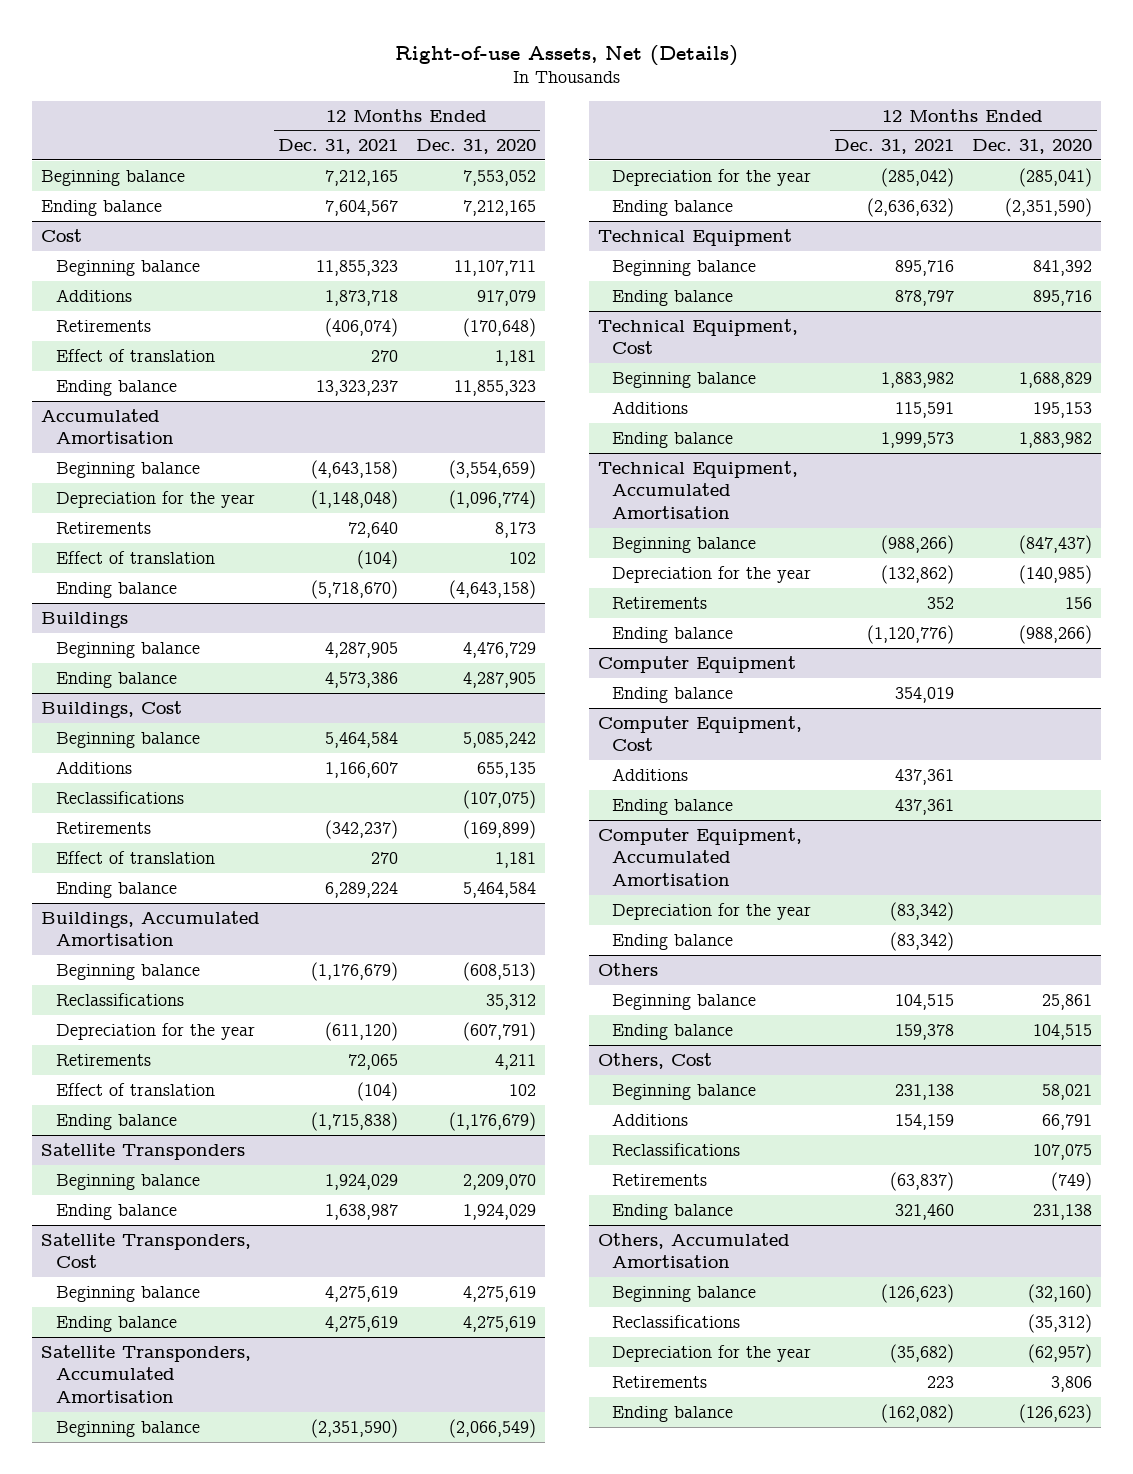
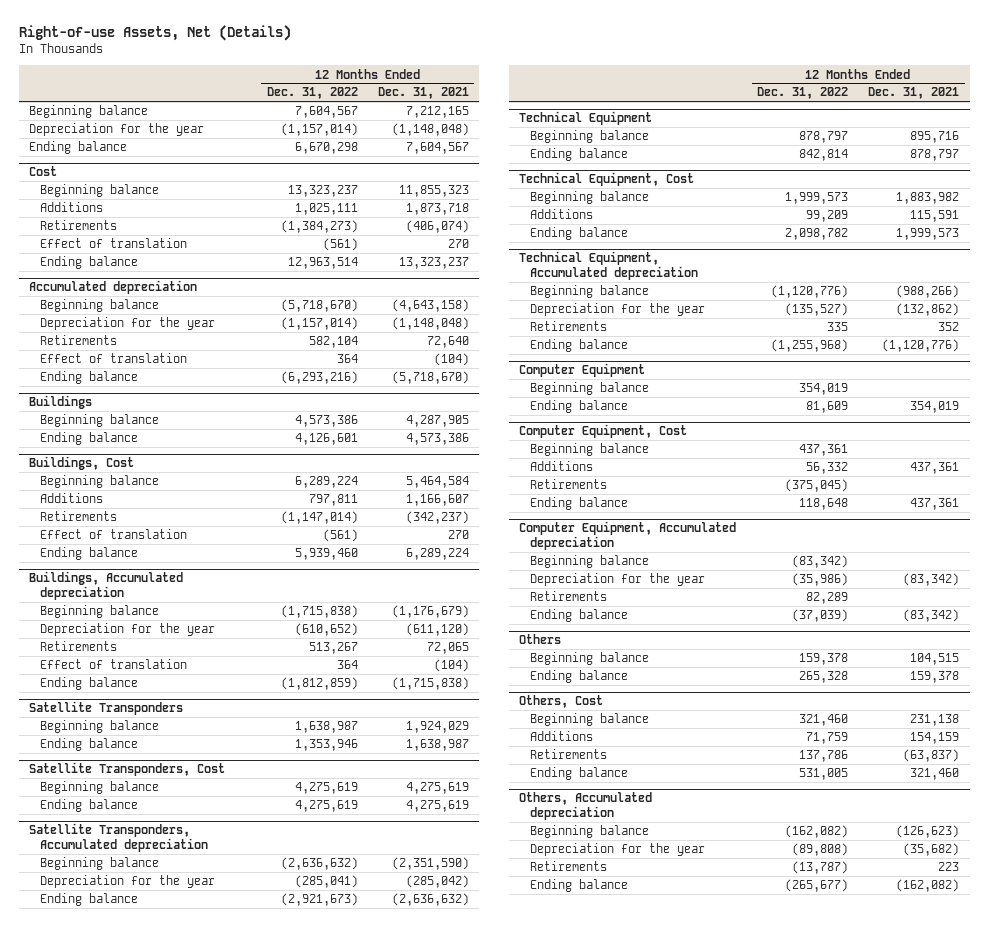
- | 12 Months Ended Dec. 31, 2021 | 12 Months Ended Dec. 31, 2020
+ | 12 Months Ended Dec. 31, 2022 | 12 Months Ended Dec. 31, 2021
+ Depreciation for the year | (1,157,014) | (1,148,048)
- Accumulated Amortisation
+ Accumulated depreciation
@ Buildings, Cost
- Reclassifications | | (107,075)
- Buildings, Accumulated Amortisation
+ Buildings, Accumulated depreciation
- Reclassifications | | 35,312
- Satellite Transponders, Accumulated Amortisation
+ Satellite Transponders, Accumulated depreciation
- Technical Equipment, Accumulated Amortisation
+ Technical Equipment, Accumulated depreciation
@ Computer Equipment
+ Beginning balance | 354,019 |
@ Computer Equipment, Cost
+ Beginning balance | 437,361 |
+ Retirements | (375,045) |
- Computer Equipment, Accumulated Amortisation
+ Computer Equipment, Accumulated depreciation
+ Beginning balance | (83,342) |
+ Retirements | 82,289 |
@ Others, Cost
- Reclassifications | | 107,075
- Others, Accumulated Amortisation
+ Others, Accumulated depreciation
- Reclassifications | | (35,312)

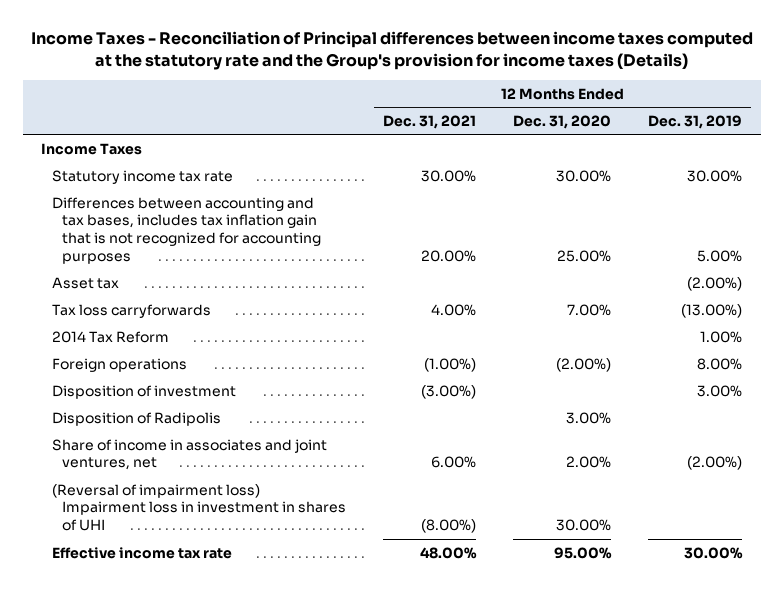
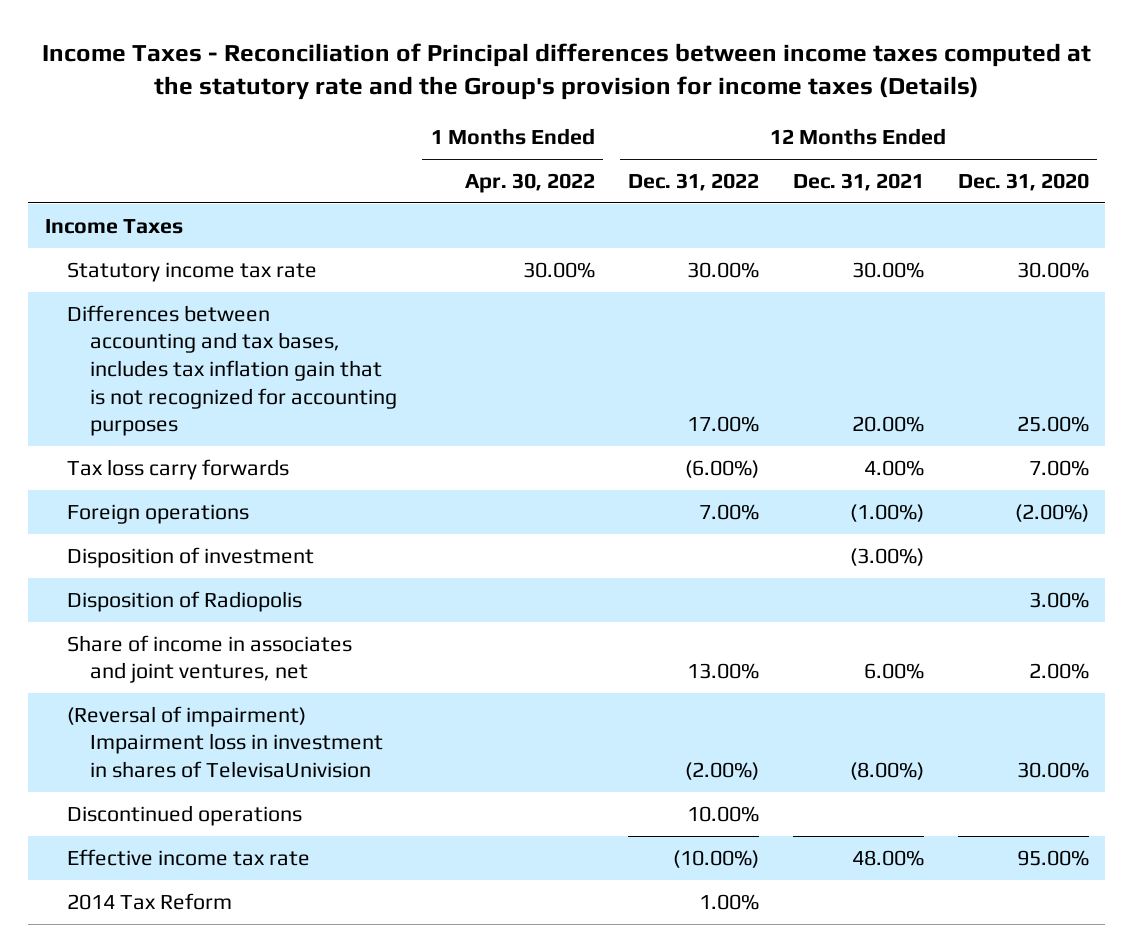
- | 12 Months Ended Dec. 31, 2021 | 12 Months Ended Dec. 31, 2020 | 12 Months Ended Dec. 31, 2019
+ | 1 Months Ended Apr. 30, 2022 | 12 Months Ended Dec. 31, 2022 | 12 Months Ended Dec. 31, 2021 | 12 Months Ended Dec. 31, 2020
- Asset tax | | | (2.00%)
- Tax loss carryforwards | 4.00% | 7.00% | (13.00%)
+ Tax loss carry forwards | | (6.00%) | 4.00% | 7.00%
- Disposition of Radipolis | | 3.00% |
+ Disposition of Radiopolis | | | | 3.00%
- (Reversal of impairment loss) Impairment loss in investment in shares of UHI | (8.00%) | 30.00% |
+ (Reversal of impairment) Impairment loss in investment in shares of TelevisaUnivision | | (2.00%) | (8.00%) | 30.00%
+ Discontinued operations | | 10.00% | |
moved down: 2014 Tax Reform | | 1.00% | |

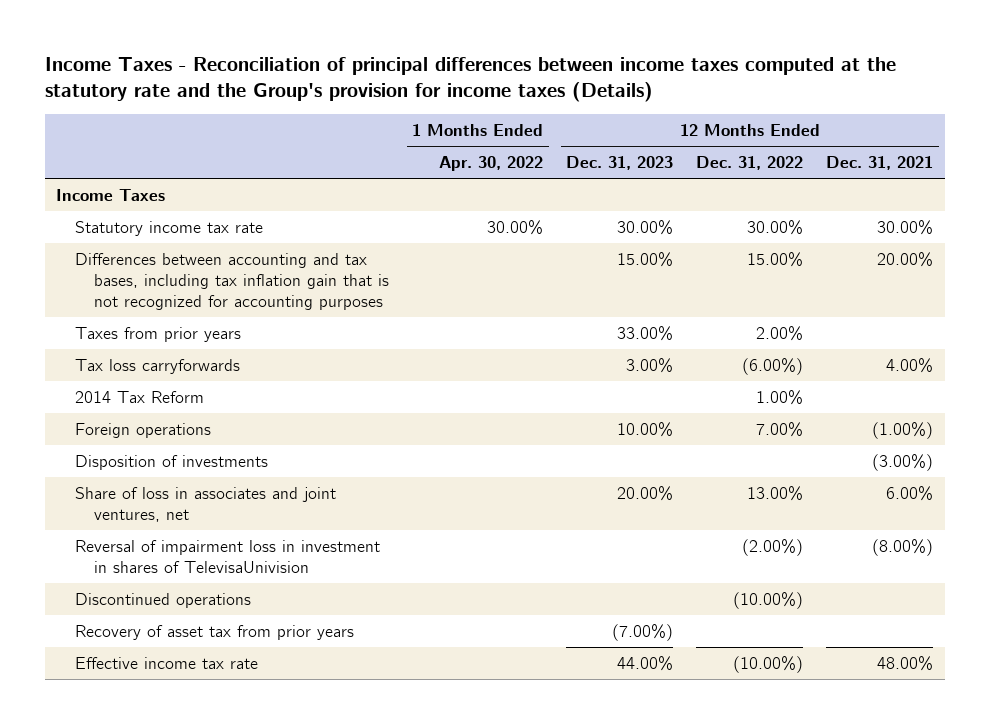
- Income Taxes - Reconciliation of Principal differences between income taxes computed at the statutory rate and the Group's provision for income taxes (Details)
+ Income Taxes - Reconciliation of principal differences between income taxes computed at the statutory rate and the Group's provision for income taxes (Details)
- | 1 Months Ended Apr. 30, 2022 | 12 Months Ended Dec. 31, 2022 | 12 Months Ended Dec. 31, 2021 | 12 Months Ended Dec. 31, 2020
+ | 1 Months Ended Apr. 30, 2022 | 12 Months Ended Dec. 31, 2023 | 12 Months Ended Dec. 31, 2022 | 12 Months Ended Dec. 31, 2021
- Differences between accounting and tax bases, includes tax inflation gain that is not recognized for accounting purposes | | 17.00% | 20.00% | 25.00%
- Tax loss carry forwards | | (6.00%) | 4.00% | 7.00%
+ Differences between accounting and tax bases, including tax inflation gain that is not recognized for accounting purposes | | 15.00% | 15.00% | 20.00%
+ Taxes from prior years | | 33.00% | 2.00% |
+ Tax loss carryforwards | | 3.00% | (6.00%) | 4.00%
moved up: 2014 Tax Reform | | | 1.00% |
- Disposition of investment | | | (3.00%) |
- Disposition of Radiopolis | | | | 3.00%
- Share of income in associates and joint ventures, net | | 13.00% | 6.00% | 2.00%
- (Reversal of impairment) Impairment loss in investment in shares of TelevisaUnivision | | (2.00%) | (8.00%) | 30.00%
- Discontinued operations | | 10.00% | |
+ Disposition of investments | | | | (3.00%)
+ Share of loss in associates and joint ventures, net | | 20.00% | 13.00% | 6.00%
+ Reversal of impairment loss in investment in shares of TelevisaUnivision | | | (2.00%) | (8.00%)
+ Discontinued operations | | | (10.00%) |
+ Recovery of asset tax from prior years | | (7.00%) | |

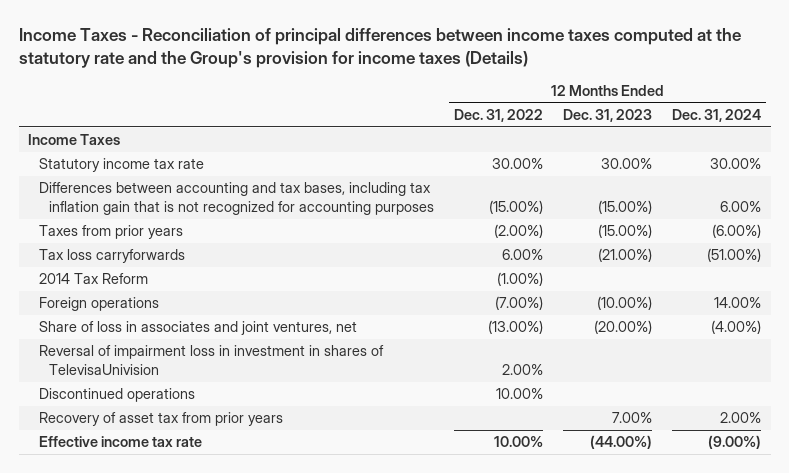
- | 1 Months Ended Apr. 30, 2022 | 12 Months Ended Dec. 31, 2023 | 12 Months Ended Dec. 31, 2022 | 12 Months Ended Dec. 31, 2021
+ | 12 Months Ended Dec. 31, 2022 | 12 Months Ended Dec. 31, 2023 | 12 Months Ended Dec. 31, 2024
- Differences between accounting and tax bases, including tax inflation gain that is not recognized for accounting purposes | | 15.00% | 15.00% | 20.00%
- Taxes from prior years | | 33.00% | 2.00% |
- Tax loss carryforwards | | 3.00% | (6.00%) | 4.00%
- 2014 Tax Reform | | | 1.00% |
- Foreign operations | | 10.00% | 7.00% | (1.00%)
- Disposition of investments | | | | (3.00%)
- Share of loss in associates and joint ventures, net | | 20.00% | 13.00% | 6.00%
- Reversal of impairment loss in investment in shares of TelevisaUnivision | | | (2.00%) | (8.00%)
- Discontinued operations | | | (10.00%) |
- Recovery of asset tax from prior years | | (7.00%) | |
- Effective income tax rate | | 44.00% | (10.00%) | 48.00%
+ Differences between accounting and tax bases, including tax inflation gain that is not recognized for accounting purposes | (15.00%) | (15.00%) | 6.00%
+ Taxes from prior years | (2.00%) | (15.00%) | (6.00%)
+ Tax loss carryforwards | 6.00% | (21.00%) | (51.00%)
+ 2014 Tax Reform | (1.00%) | |
+ Foreign operations | (7.00%) | (10.00%) | 14.00%
+ Share of loss in associates and joint ventures, net | (13.00%) | (20.00%) | (4.00%)
+ Reversal of impairment loss in investment in shares of TelevisaUnivision | 2.00% | |
+ Discontinued operations | 10.00% | |
+ Recovery of asset tax from prior years | | 7.00% | 2.00%
+ Effective income tax rate | 10.00% | (44.00%) | (9.00%)

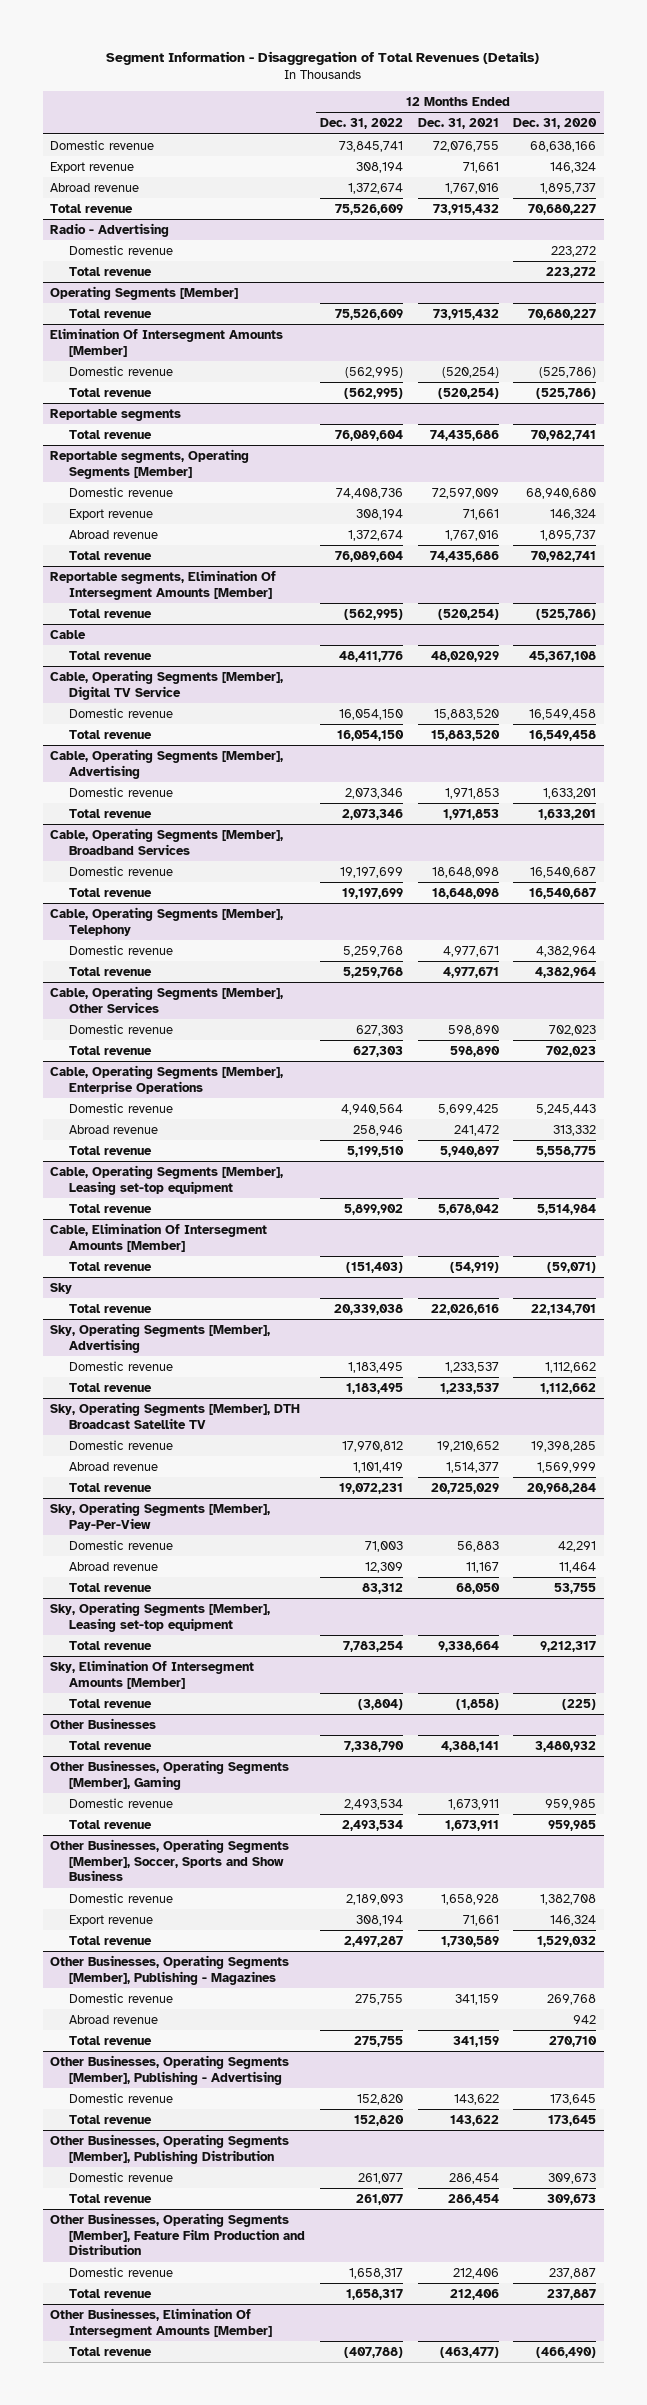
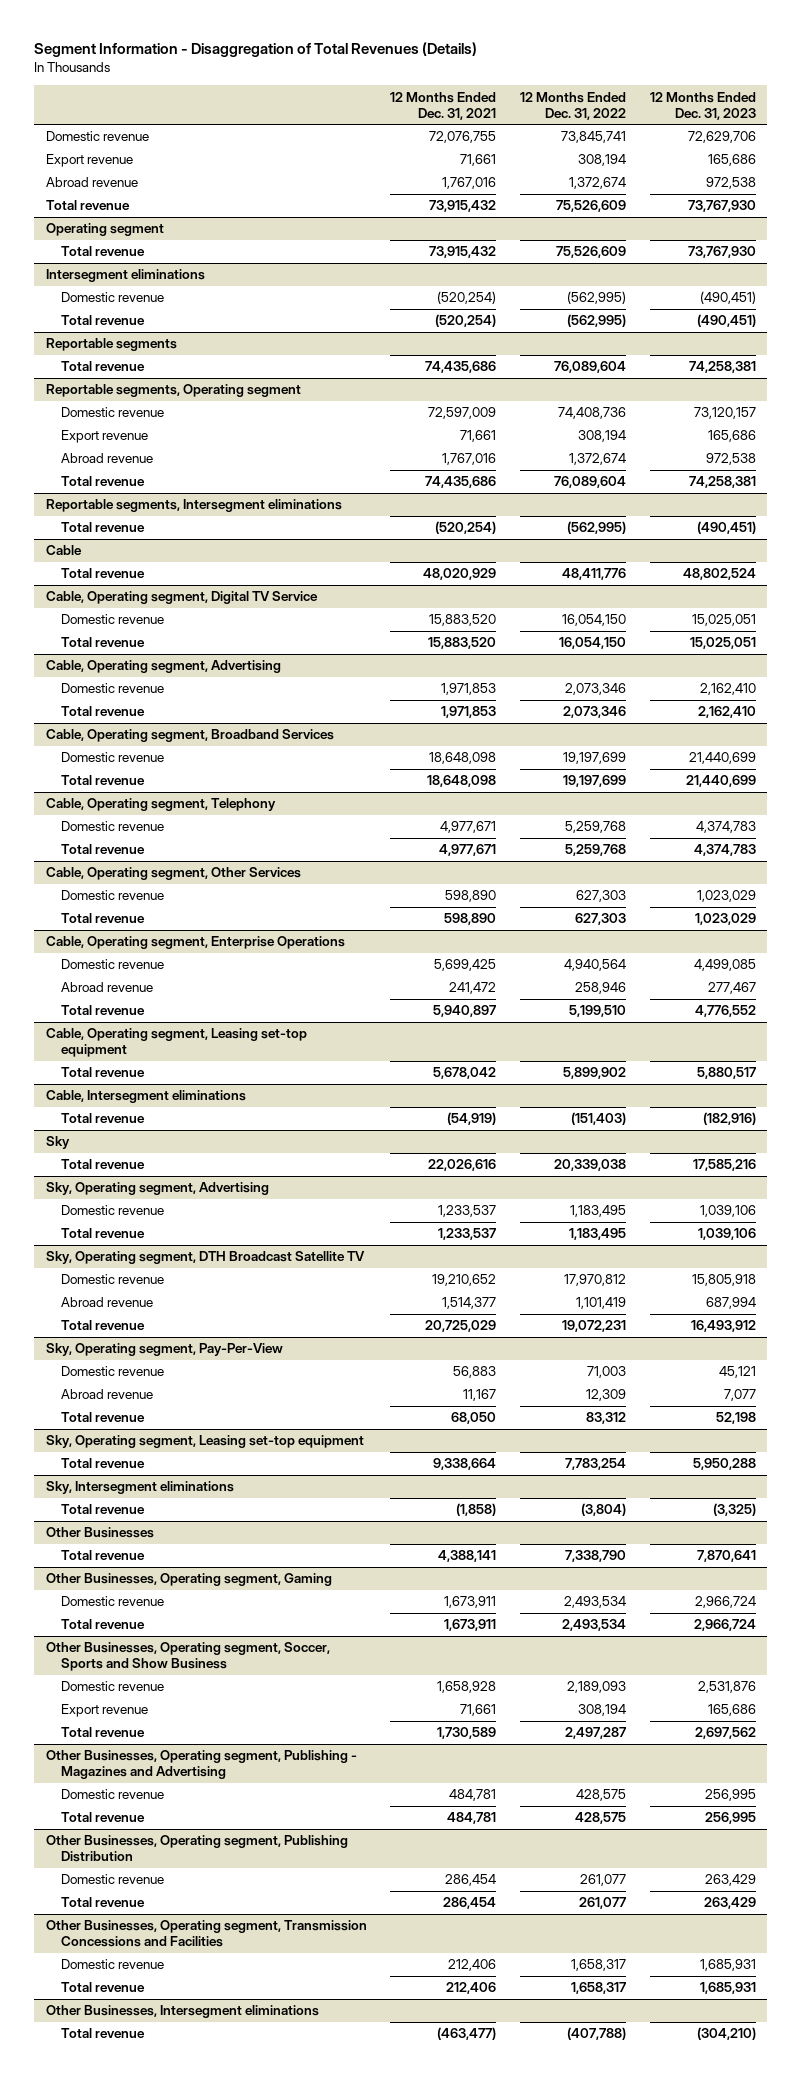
- | 12 Months Ended Dec. 31, 2022 | 12 Months Ended Dec. 31, 2021 | 12 Months Ended Dec. 31, 2020
+ | 12 Months Ended Dec. 31, 2021 | 12 Months Ended Dec. 31, 2022 | 12 Months Ended Dec. 31, 2023
- Radio - Advertising
- Domestic revenue | | | 223,272
- Total revenue | | | 223,272
- Operating Segments [Member]
+ Operating segment
- Elimination Of Intersegment Amounts [Member]
+ Intersegment eliminations
- Reportable segments, Operating Segments [Member]
+ Reportable segments, Operating segment
- Reportable segments, Elimination Of Intersegment Amounts [Member]
+ Reportable segments, Intersegment eliminations
- Cable, Operating Segments [Member], Digital TV Service
+ Cable, Operating segment, Digital TV Service
- Cable, Operating Segments [Member], Advertising
+ Cable, Operating segment, Advertising
- Cable, Operating Segments [Member], Broadband Services
+ Cable, Operating segment, Broadband Services
- Cable, Operating Segments [Member], Telephony
+ Cable, Operating segment, Telephony
- Cable, Operating Segments [Member], Other Services
+ Cable, Operating segment, Other Services
- Cable, Operating Segments [Member], Enterprise Operations
+ Cable, Operating segment, Enterprise Operations
- Cable, Operating Segments [Member], Leasing set-top equipment
+ Cable, Operating segment, Leasing set-top equipment
- Cable, Elimination Of Intersegment Amounts [Member]
+ Cable, Intersegment eliminations
- Sky, Operating Segments [Member], Advertising
+ Sky, Operating segment, Advertising
- Sky, Operating Segments [Member], DTH Broadcast Satellite TV
+ Sky, Operating segment, DTH Broadcast Satellite TV
- Sky, Operating Segments [Member], Pay-Per-View
+ Sky, Operating segment, Pay-Per-View
- Sky, Operating Segments [Member], Leasing set-top equipment
+ Sky, Operating segment, Leasing set-top equipment
- Sky, Elimination Of Intersegment Amounts [Member]
+ Sky, Intersegment eliminations
- Other Businesses, Operating Segments [Member], Gaming
+ Other Businesses, Operating segment, Gaming
- Other Businesses, Operating Segments [Member], Soccer, Sports and Show Business
+ Other Businesses, Operating segment, Soccer, Sports and Show Business
- Other Businesses, Operating Segments [Member], Publishing - Magazines
- Domestic revenue | 275,755 | 341,159 | 269,768
- Abroad revenue | | | 942
- Total revenue | 275,755 | 341,159 | 270,710
- Other Businesses, Operating Segments [Member], Publishing - Advertising
- Domestic revenue | 152,820 | 143,622 | 173,645
- Total revenue | 152,820 | 143,622 | 173,645
- Other Businesses, Operating Segments [Member], Publishing Distribution
+ Other Businesses, Operating segment, Publishing - Magazines and Advertising
+ Domestic revenue | 484,781 | 428,575 | 256,995
+ Total revenue | 484,781 | 428,575 | 256,995
+ Other Businesses, Operating segment, Publishing Distribution
- Other Businesses, Operating Segments [Member], Feature Film Production and Distribution
+ Other Businesses, Operating segment, Transmission Concessions and Facilities
- Other Businesses, Elimination Of Intersegment Amounts [Member]
+ Other Businesses, Intersegment eliminations

